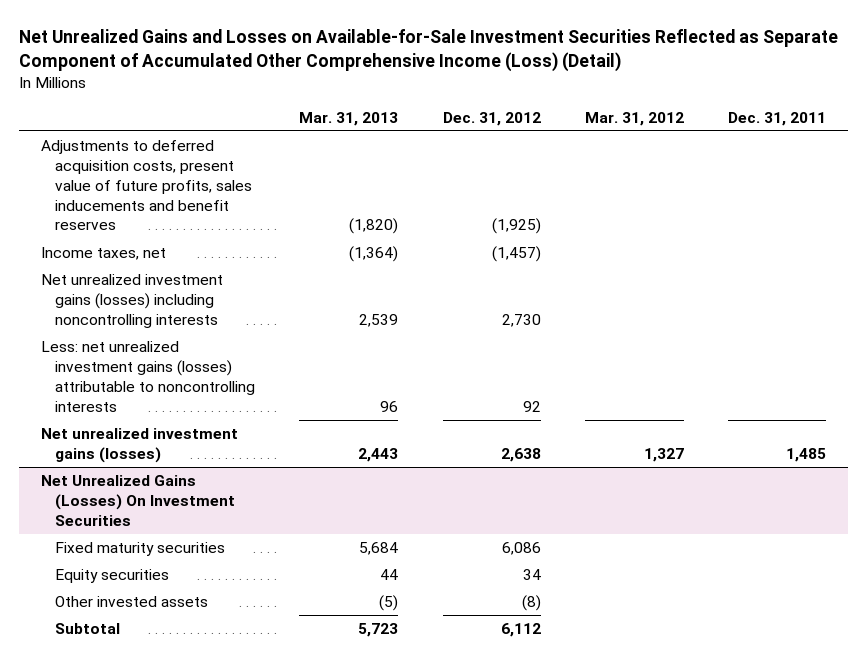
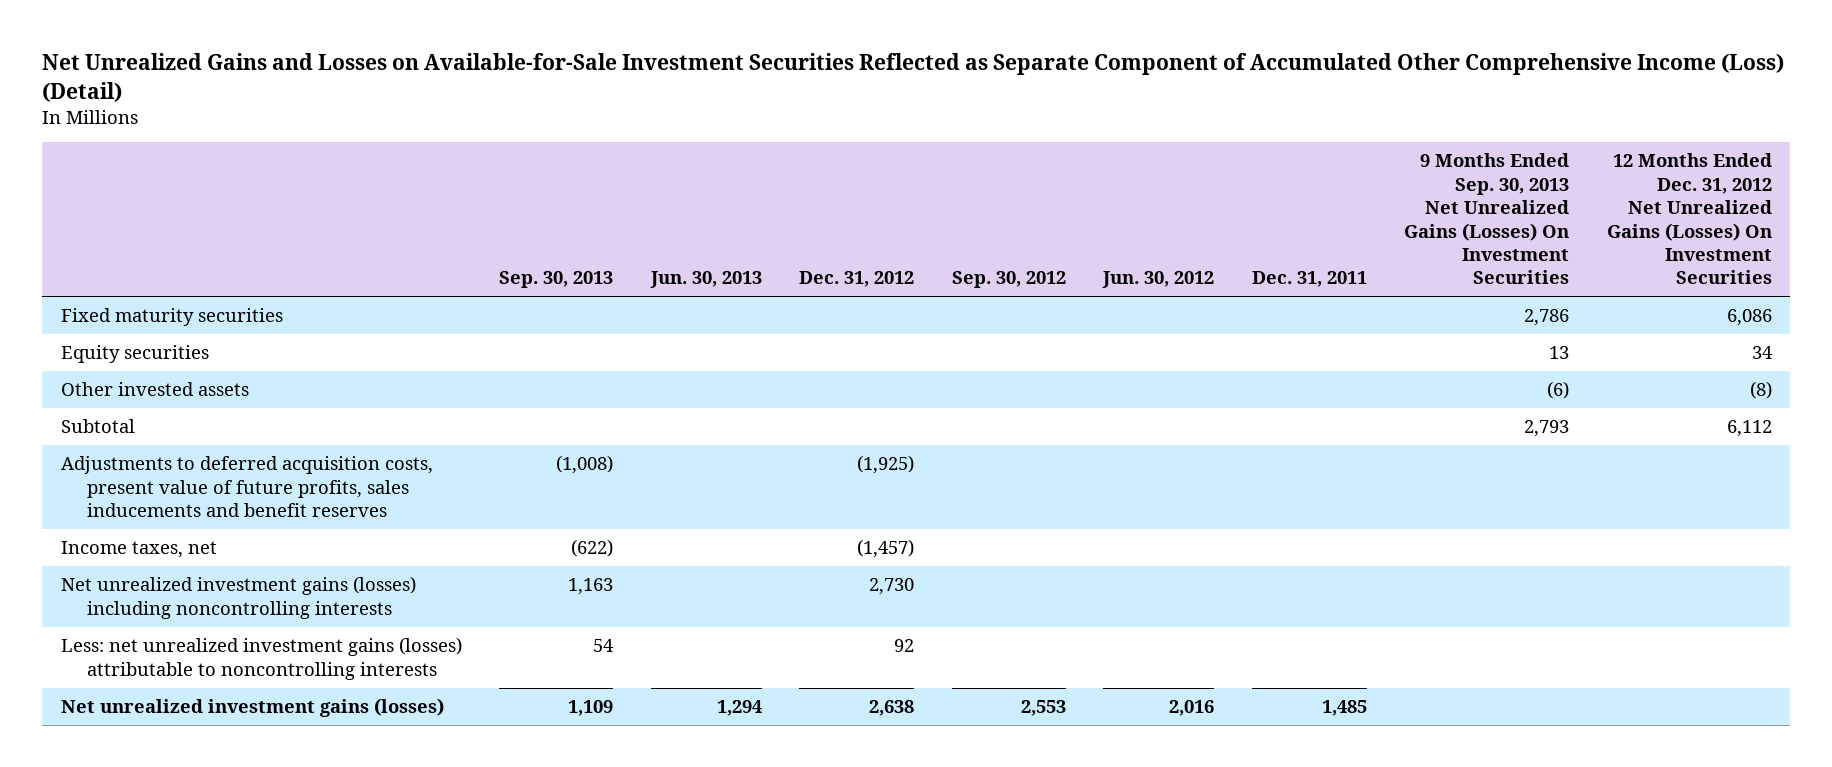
- | Mar. 31, 2013 | Dec. 31, 2012 | Mar. 31, 2012 | Dec. 31, 2011
+ | Sep. 30, 2013 | Jun. 30, 2013 | Dec. 31, 2012 | Sep. 30, 2012 | Jun. 30, 2012 | Dec. 31, 2011 | 9 Months Ended Sep. 30, 2013 Net Unrealized Gains (Losses) On Investment Securities | 12 Months Ended Dec. 31, 2012 Net Unrealized Gains (Losses) On Investment Securities
+ Fixed maturity securities | | | | | | | 2,786 | 6,086
+ Equity securities | | | | | | | 13 | 34
+ Other invested assets | | | | | | | (6) | (8)
+ Subtotal | | | | | | | 2,793 | 6,112
- Net Unrealized Gains (Losses) On Investment Securities
- Fixed maturity securities | 5,684 | 6,086 | |
- Equity securities | 44 | 34 | |
- Other invested assets | (5) | (8) | |
- Subtotal | 5,723 | 6,112 | |

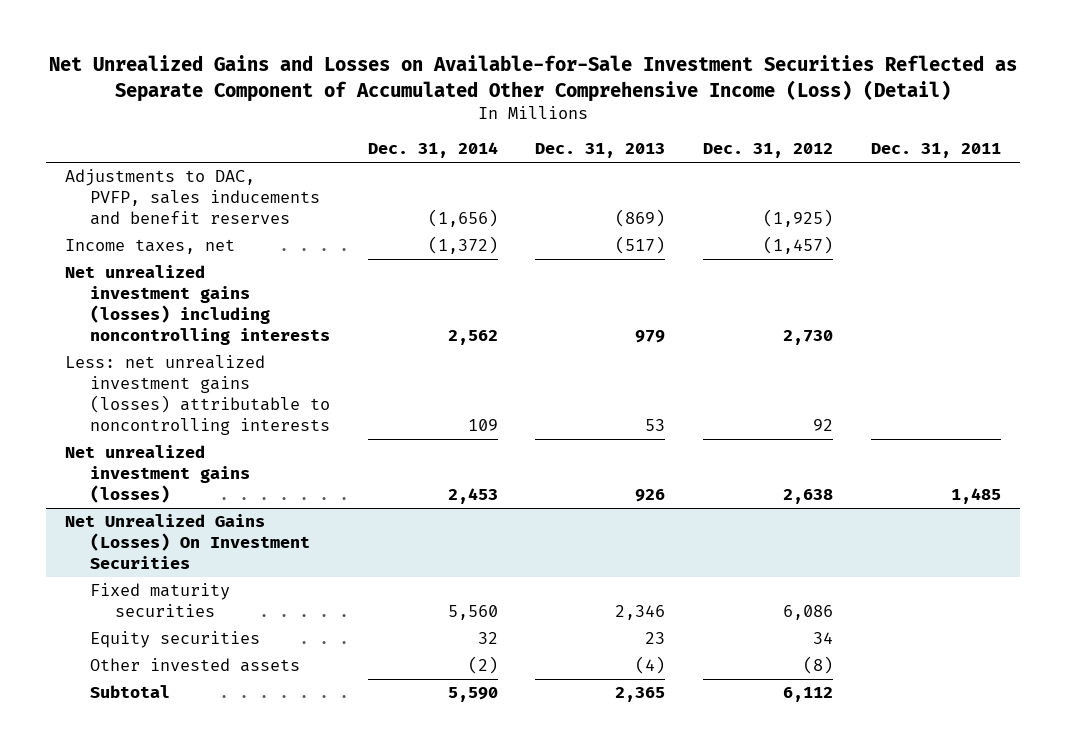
- | Sep. 30, 2013 | Jun. 30, 2013 | Dec. 31, 2012 | Sep. 30, 2012 | Jun. 30, 2012 | Dec. 31, 2011 | 9 Months Ended Sep. 30, 2013 Net Unrealized Gains (Losses) On Investment Securities | 12 Months Ended Dec. 31, 2012 Net Unrealized Gains (Losses) On Investment Securities
+ | Dec. 31, 2014 | Dec. 31, 2013 | Dec. 31, 2012 | Dec. 31, 2011
- Fixed maturity securities | | | | | | | 2,786 | 6,086
- Equity securities | | | | | | | 13 | 34
- Other invested assets | | | | | | | (6) | (8)
- Subtotal | | | | | | | 2,793 | 6,112
- Adjustments to deferred acquisition costs, present value of future profits, sales inducements and benefit reserves | (1,008) | | (1,925) | | | | |
+ Adjustments to DAC, PVFP, sales inducements and benefit reserves | (1,656) | (869) | (1,925) |
+ Net Unrealized Gains (Losses) On Investment Securities
+ Fixed maturity securities | 5,560 | 2,346 | 6,086 |
+ Equity securities | 32 | 23 | 34 |
+ Other invested assets | (2) | (4) | (8) |
+ Subtotal | 5,590 | 2,365 | 6,112 |

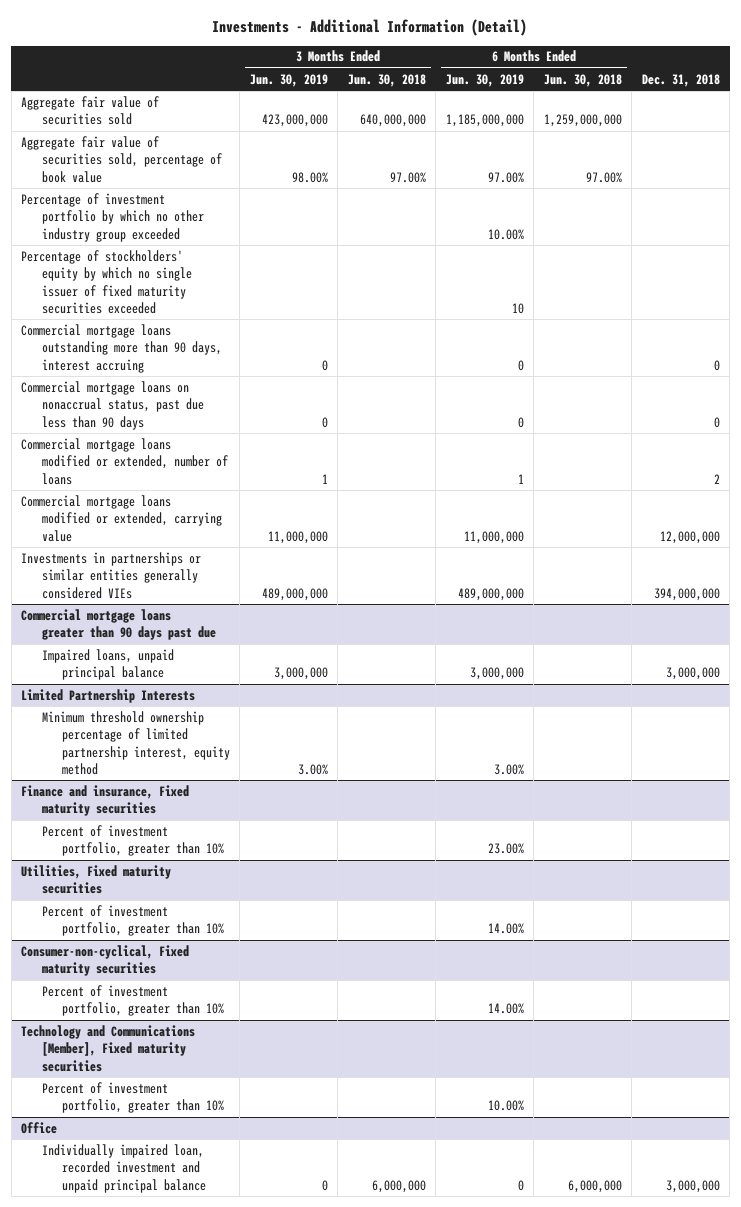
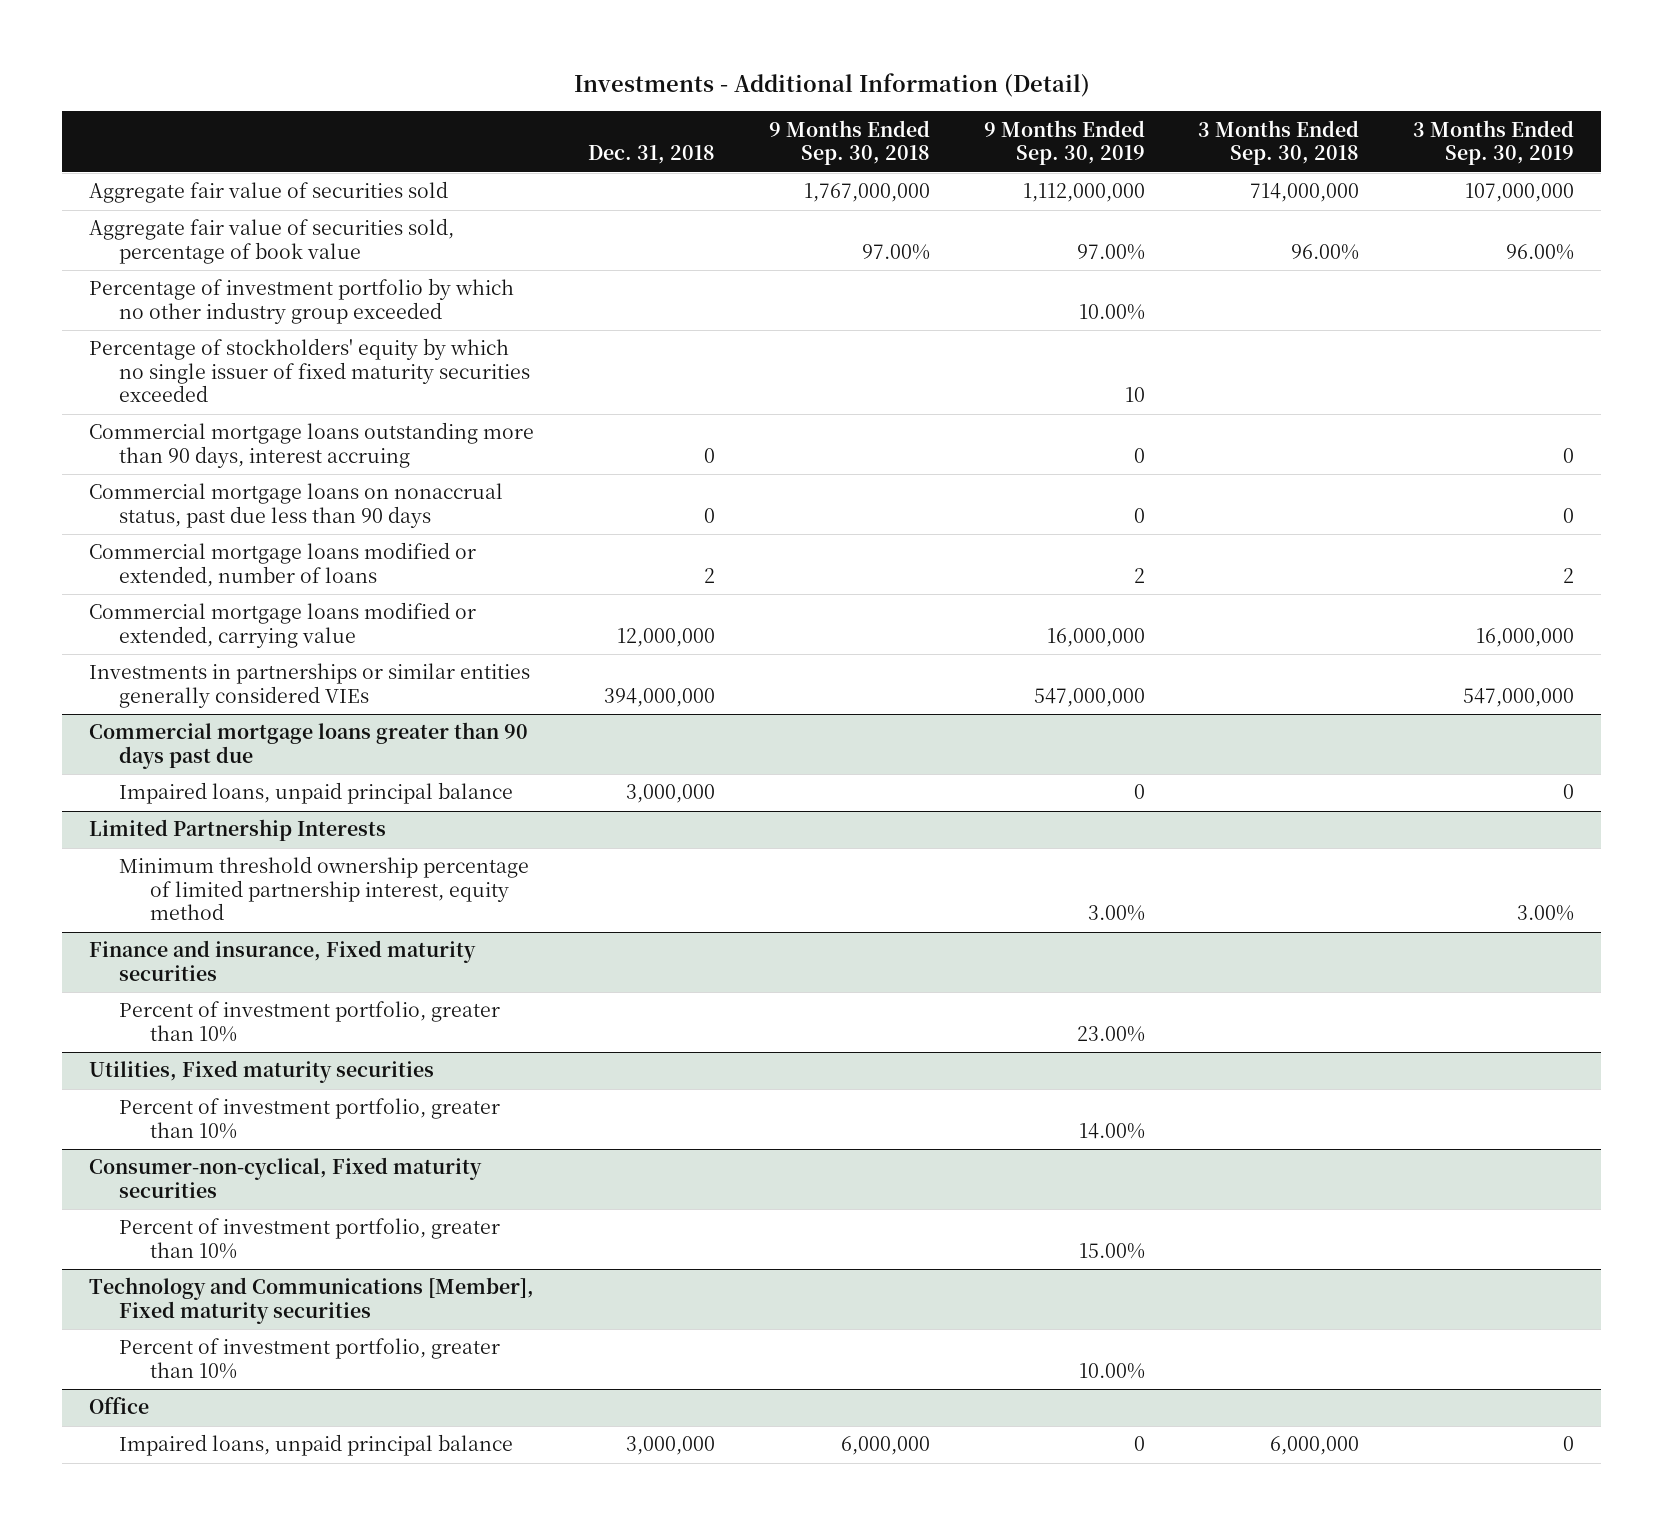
- | 3 Months Ended Jun. 30, 2019 | 3 Months Ended Jun. 30, 2018 | 6 Months Ended Jun. 30, 2019 | 6 Months Ended Jun. 30, 2018 | Dec. 31, 2018
+ | Dec. 31, 2018 | 9 Months Ended Sep. 30, 2018 | 9 Months Ended Sep. 30, 2019 | 3 Months Ended Sep. 30, 2018 | 3 Months Ended Sep. 30, 2019
@ Office
- Individually impaired loan, recorded investment and unpaid principal balance | 0 | 6,000,000 | 0 | 6,000,000 | 3,000,000
+ Impaired loans, unpaid principal balance | 3,000,000 | 6,000,000 | 0 | 6,000,000 | 0

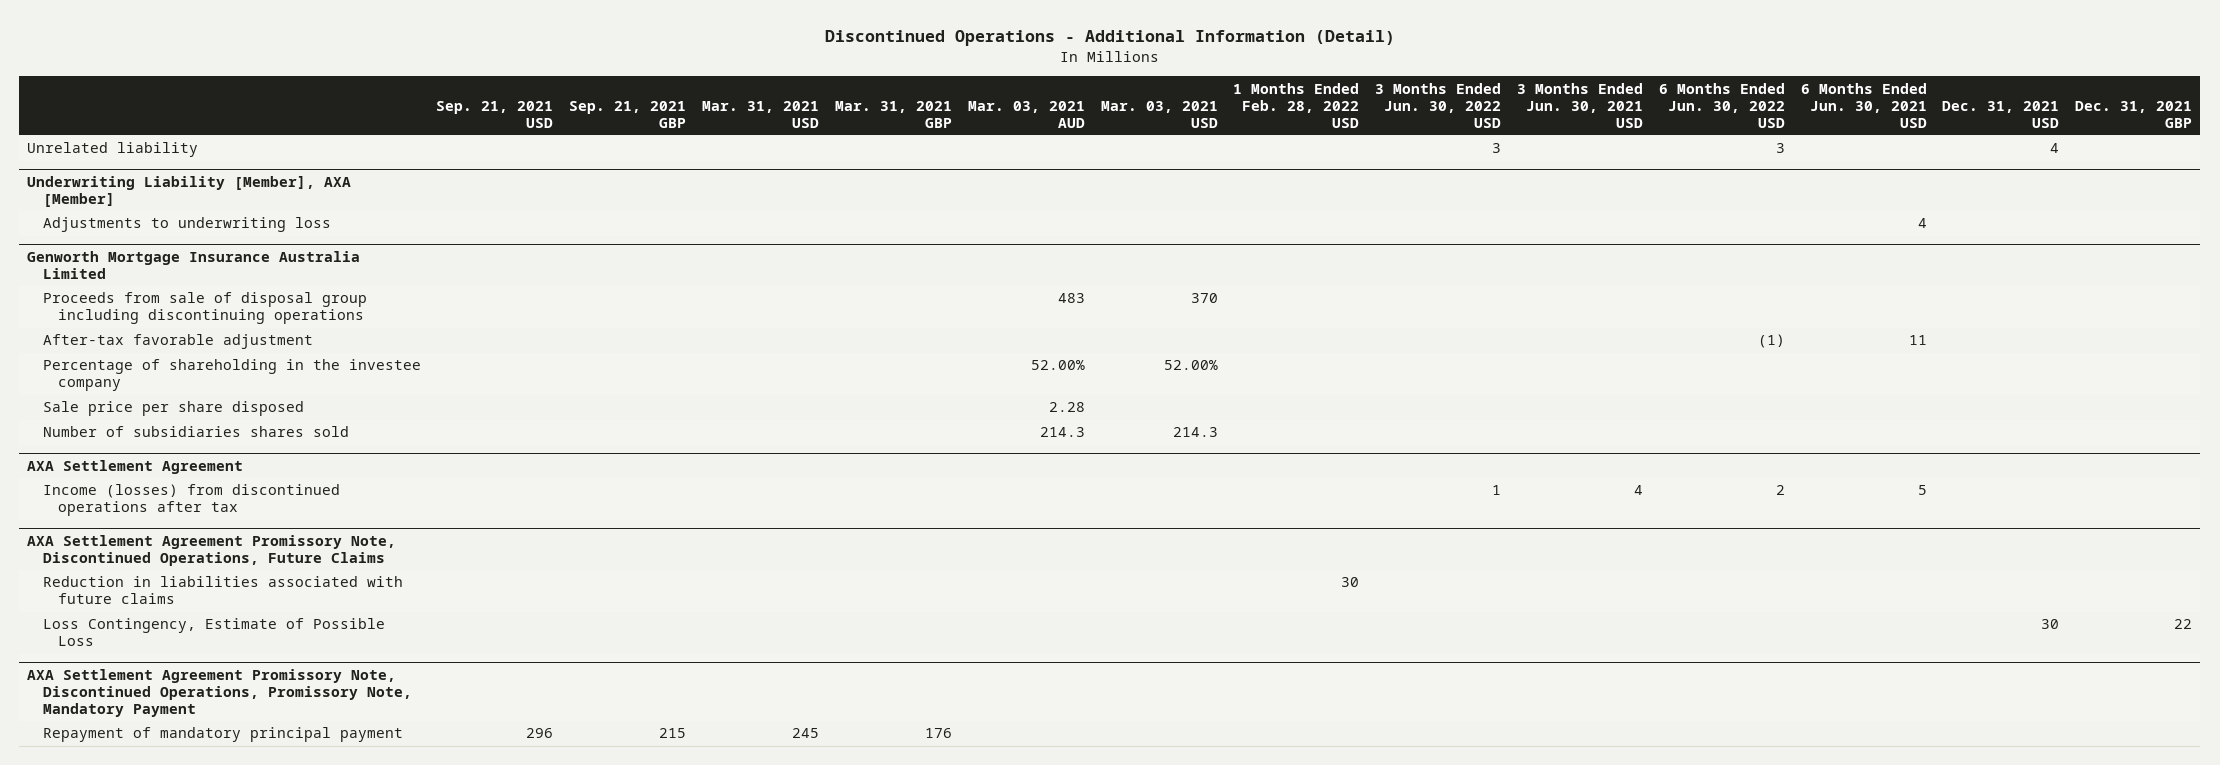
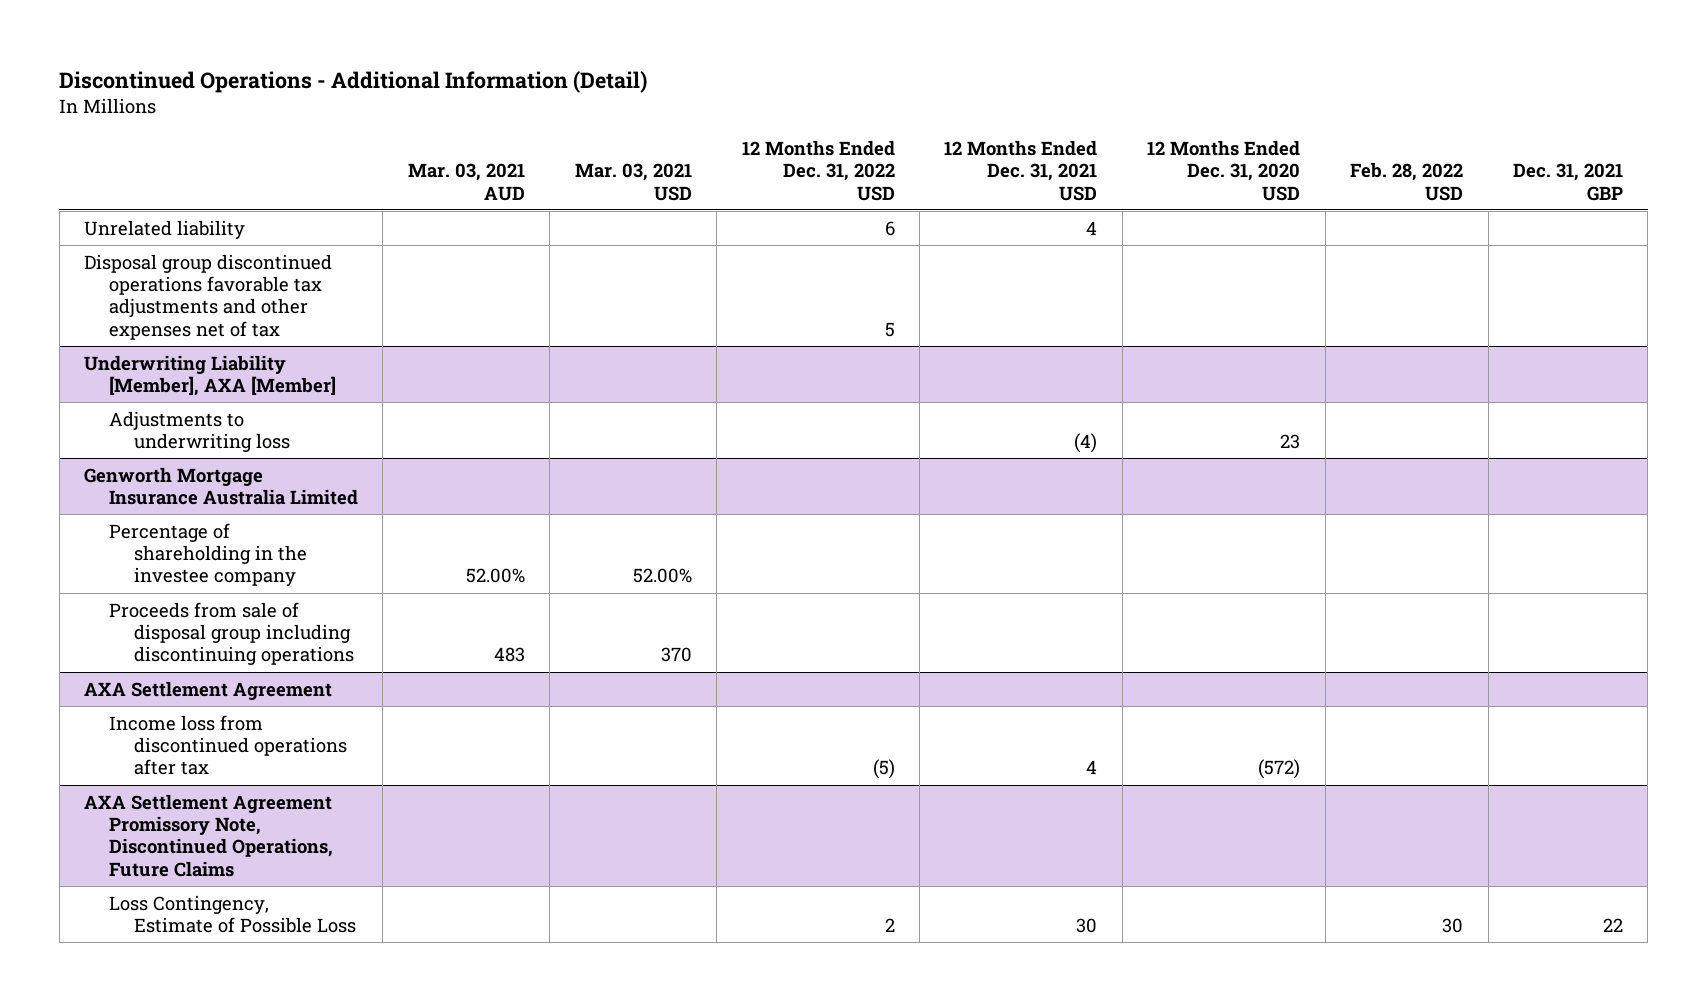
- | Sep. 21, 2021 USD | Sep. 21, 2021 GBP | Mar. 31, 2021 USD | Mar. 31, 2021 GBP | Mar. 03, 2021 AUD | Mar. 03, 2021 USD | 1 Months Ended Feb. 28, 2022 USD | 3 Months Ended Jun. 30, 2022 USD | 3 Months Ended Jun. 30, 2021 USD | 6 Months Ended Jun. 30, 2022 USD | 6 Months Ended Jun. 30, 2021 USD | Dec. 31, 2021 USD | Dec. 31, 2021 GBP
+ | Mar. 03, 2021 AUD | Mar. 03, 2021 USD | 12 Months Ended Dec. 31, 2022 USD | 12 Months Ended Dec. 31, 2021 USD | 12 Months Ended Dec. 31, 2020 USD | Feb. 28, 2022 USD | Dec. 31, 2021 GBP
+ Disposal group discontinued operations favorable tax adjustments and other expenses net of tax | | | 5 | | | |
@ Genworth Mortgage Insurance Australia Limited
- After-tax favorable adjustment | | | | | | | | | | (1) | 11 | |
- Sale price per share disposed | | | | | 2.28 | | | | | | | |
- Number of subsidiaries shares sold | | | | | 214.3 | 214.3 | | | | | | |
moved down: Proceeds from sale of disposal group including discontinuing operations | 483 | 370 | | | | |
@ AXA Settlement Agreement
- Income (losses) from discontinued operations after tax | | | | | | | | 1 | 4 | 2 | 5 | |
+ Income loss from discontinued operations after tax | | | (5) | 4 | (572) | |
@ AXA Settlement Agreement Promissory Note, Discontinued Operations, Future Claims
- Reduction in liabilities associated with future claims | | | | | | | 30 | | | | | |
- AXA Settlement Agreement Promissory Note, Discontinued Operations, Promissory Note, Mandatory Payment
- Repayment of mandatory principal payment | 296 | 215 | 245 | 176 | | | | | | | | |

